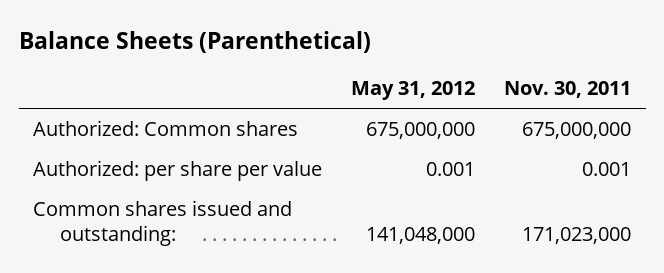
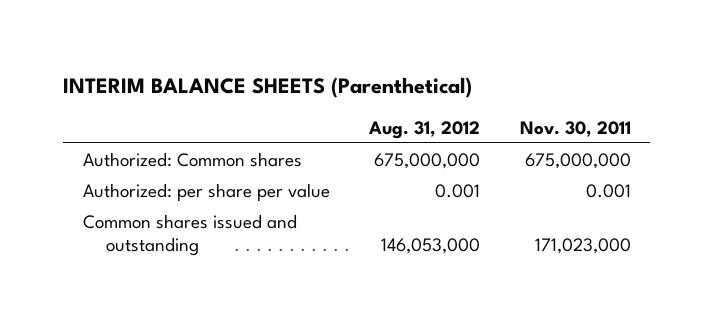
- Balance Sheets (Parenthetical)
+ INTERIM BALANCE SHEETS (Parenthetical)
- | May 31, 2012 | Nov. 30, 2011
+ | Aug. 31, 2012 | Nov. 30, 2011
- Common shares issued and outstanding: | 141,048,000 | 171,023,000
+ Common shares issued and outstanding | 146,053,000 | 171,023,000

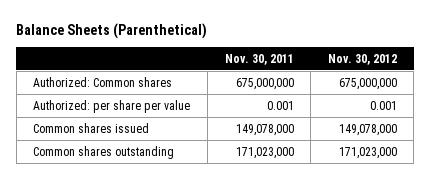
- INTERIM BALANCE SHEETS (Parenthetical)
+ Balance Sheets (Parenthetical)
- | Aug. 31, 2012 | Nov. 30, 2011
+ | Nov. 30, 2011 | Nov. 30, 2012
- Common shares issued and outstanding | 146,053,000 | 171,023,000
+ Common shares issued | 149,078,000 | 149,078,000
+ Common shares outstanding | 171,023,000 | 171,023,000

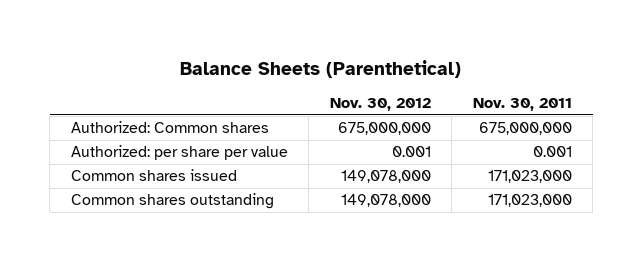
- | Nov. 30, 2011 | Nov. 30, 2012
+ | Nov. 30, 2012 | Nov. 30, 2011
- Common shares issued | 149,078,000 | 149,078,000
- Common shares outstanding | 171,023,000 | 171,023,000
+ Common shares issued | 149,078,000 | 171,023,000
+ Common shares outstanding | 149,078,000 | 171,023,000

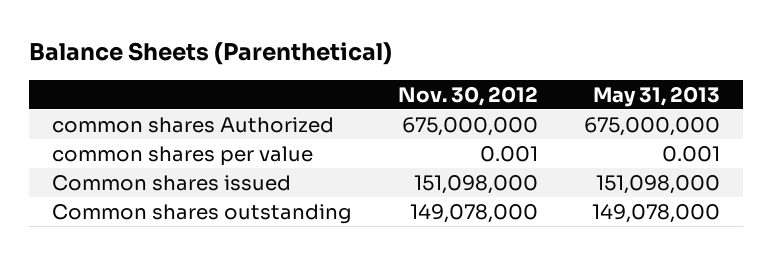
- | Nov. 30, 2012 | Nov. 30, 2011
+ | Nov. 30, 2012 | May 31, 2013
- Authorized: Common shares | 675,000,000 | 675,000,000
- Authorized: per share per value | 0.001 | 0.001
- Common shares issued | 149,078,000 | 171,023,000
+ common shares Authorized | 675,000,000 | 675,000,000
+ common shares per value | 0.001 | 0.001
+ Common shares issued | 151,098,000 | 151,098,000

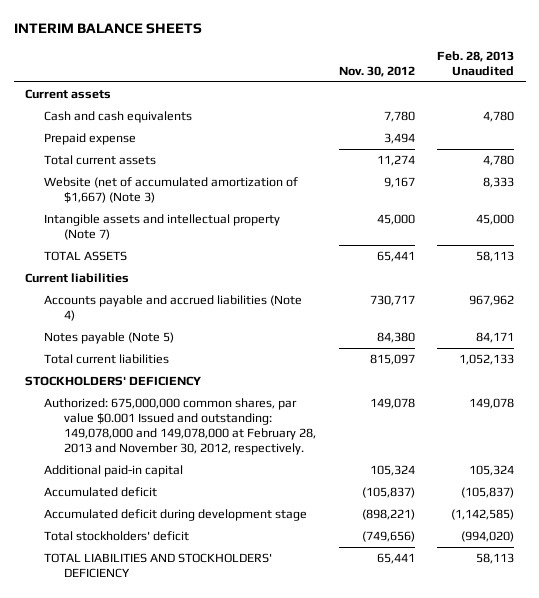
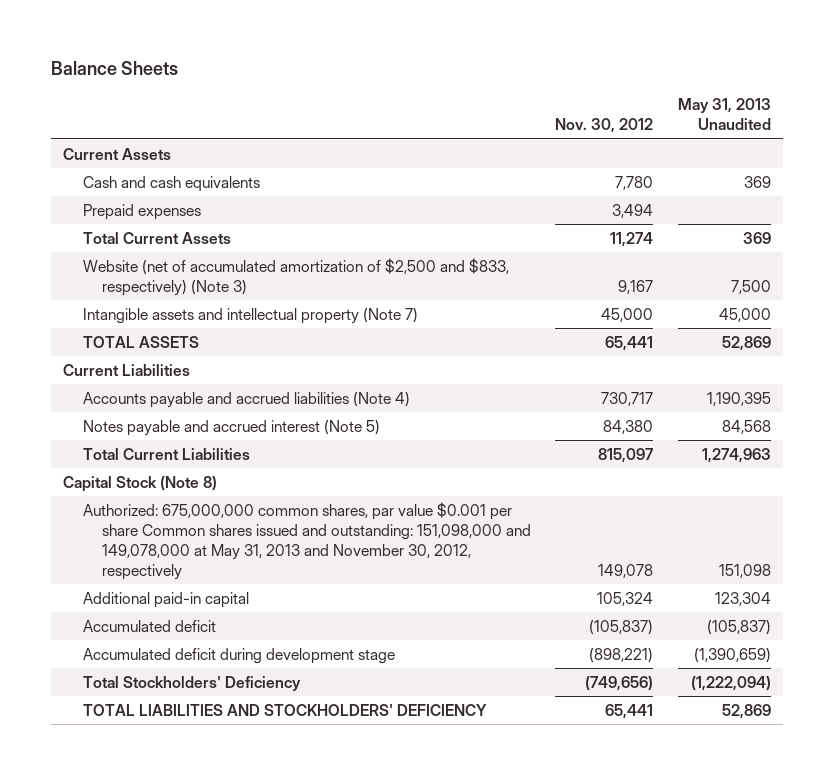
- INTERIM BALANCE SHEETS
+ Balance Sheets
- | Nov. 30, 2012 | Feb. 28, 2013 Unaudited
+ | Nov. 30, 2012 | May 31, 2013 Unaudited
- Current assets
+ Current Assets
- Prepaid expense | 3,494 |
- Total current assets | 11,274 | 4,780
- Website (net of accumulated amortization of $1,667) (Note 3) | 9,167 | 8,333
+ Prepaid expenses | 3,494 |
+ Total Current Assets | 11,274 | 369
+ Website (net of accumulated amortization of $2,500 and $833, respectively) (Note 3) | 9,167 | 7,500
- Current liabilities
+ Current Liabilities
- Notes payable (Note 5) | 84,380 | 84,171
- Total current liabilities | 815,097 | 1,052,133
- STOCKHOLDERS' DEFICIENCY
- Authorized: 675,000,000 common shares, par value $0.001 Issued and outstanding: 149,078,000 and 149,078,000 at February 28, 2013 and November 30, 2012, respectively. | 149,078 | 149,078
+ Notes payable and accrued interest (Note 5) | 84,380 | 84,568
+ Total Current Liabilities | 815,097 | 1,274,963
+ Capital Stock (Note 8)
+ Authorized: 675,000,000 common shares, par value $0.001 per share Common shares issued and outstanding: 151,098,000 and 149,078,000 at May 31, 2013 and November 30, 2012, respectively | 149,078 | 151,098
- Total stockholders' deficit | (749,656) | (994,020)
+ Total Stockholders' Deficiency | (749,656) | (1,222,094)

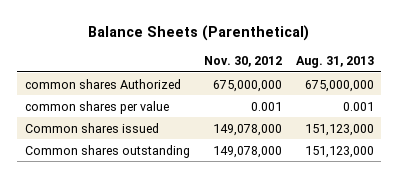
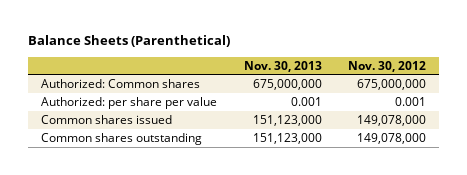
- | Nov. 30, 2012 | Aug. 31, 2013
+ | Nov. 30, 2013 | Nov. 30, 2012
- common shares Authorized | 675,000,000 | 675,000,000
- common shares per value | 0.001 | 0.001
+ Authorized: Common shares | 675,000,000 | 675,000,000
+ Authorized: per share per value | 0.001 | 0.001

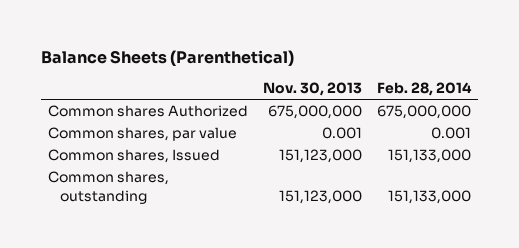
- | Nov. 30, 2013 | Nov. 30, 2012
+ | Nov. 30, 2013 | Feb. 28, 2014
- Authorized: Common shares | 675,000,000 | 675,000,000
- Authorized: per share per value | 0.001 | 0.001
- Common shares issued | 151,123,000 | 149,078,000
- Common shares outstanding | 151,123,000 | 149,078,000
+ Common shares Authorized | 675,000,000 | 675,000,000
+ Common shares, par value | 0.001 | 0.001
+ Common shares, Issued | 151,123,000 | 151,133,000
+ Common shares, outstanding | 151,123,000 | 151,133,000

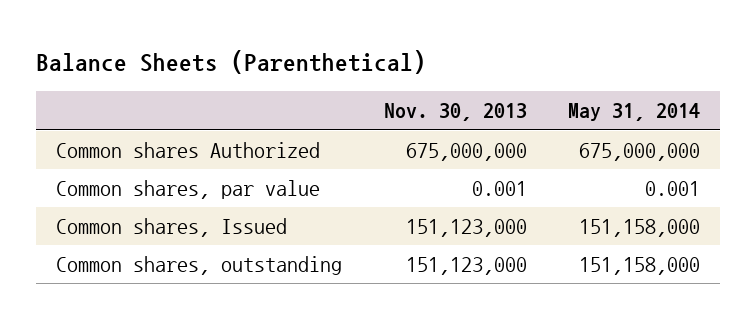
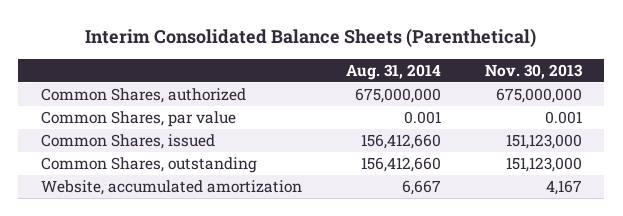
- Balance Sheets (Parenthetical)
+ Interim Consolidated Balance Sheets (Parenthetical)
- | Nov. 30, 2013 | May 31, 2014
+ | Aug. 31, 2014 | Nov. 30, 2013
- Common shares Authorized | 675,000,000 | 675,000,000
- Common shares, par value | 0.001 | 0.001
- Common shares, Issued | 151,123,000 | 151,158,000
- Common shares, outstanding | 151,123,000 | 151,158,000
+ Common Shares, authorized | 675,000,000 | 675,000,000
+ Common Shares, par value | 0.001 | 0.001
+ Common Shares, issued | 156,412,660 | 151,123,000
+ Common Shares, outstanding | 156,412,660 | 151,123,000
+ Website, accumulated amortization | 6,667 | 4,167

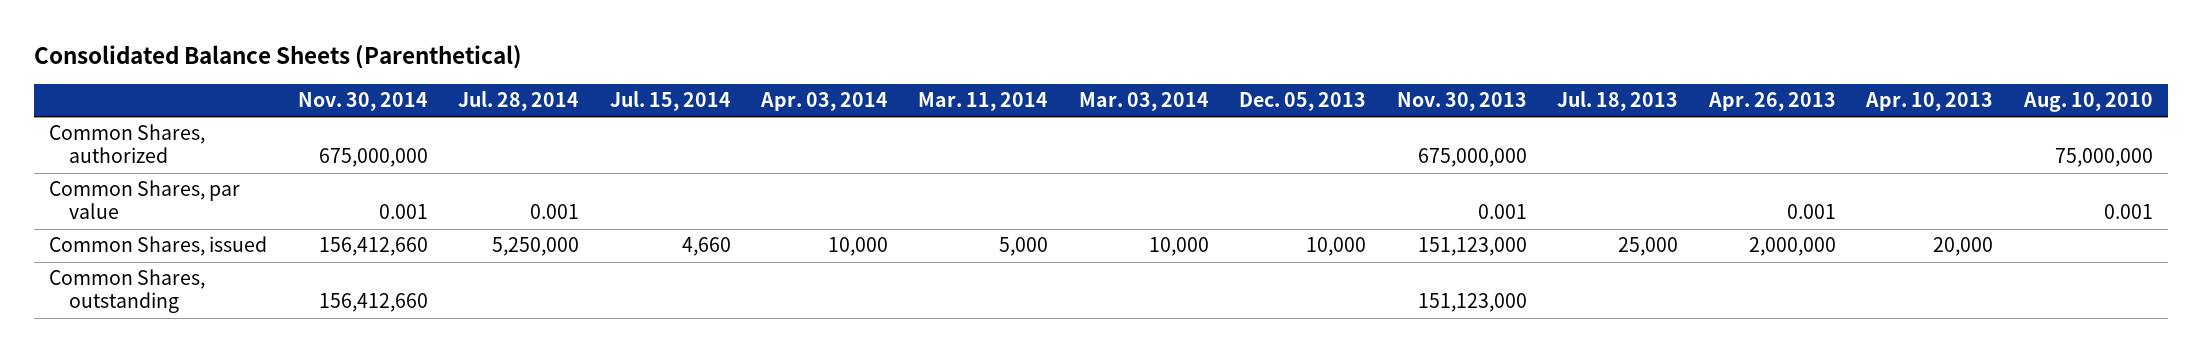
- Interim Consolidated Balance Sheets (Parenthetical)
+ Consolidated Balance Sheets (Parenthetical)
- | Aug. 31, 2014 | Nov. 30, 2013
+ | Nov. 30, 2014 | Jul. 28, 2014 | Jul. 15, 2014 | Apr. 03, 2014 | Mar. 11, 2014 | Mar. 03, 2014 | Dec. 05, 2013 | Nov. 30, 2013 | Jul. 18, 2013 | Apr. 26, 2013 | Apr. 10, 2013 | Aug. 10, 2010
- Website, accumulated amortization | 6,667 | 4,167

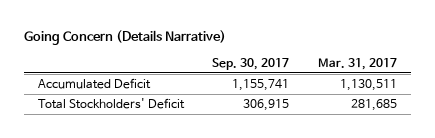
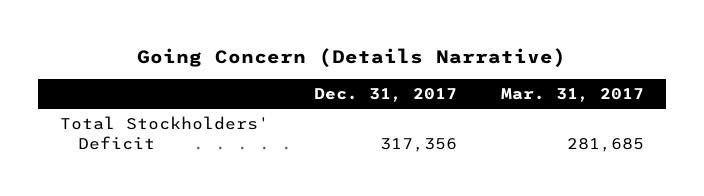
- | Sep. 30, 2017 | Mar. 31, 2017
+ | Dec. 31, 2017 | Mar. 31, 2017
- Accumulated Deficit | 1,155,741 | 1,130,511

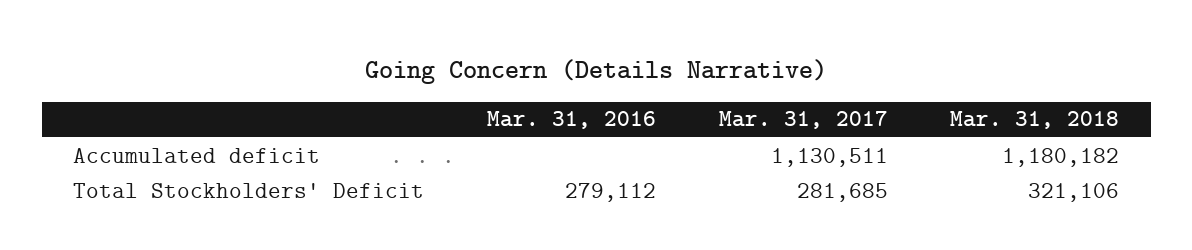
- | Dec. 31, 2017 | Mar. 31, 2017
+ | Mar. 31, 2016 | Mar. 31, 2017 | Mar. 31, 2018
+ Accumulated deficit | | 1,130,511 | 1,180,182

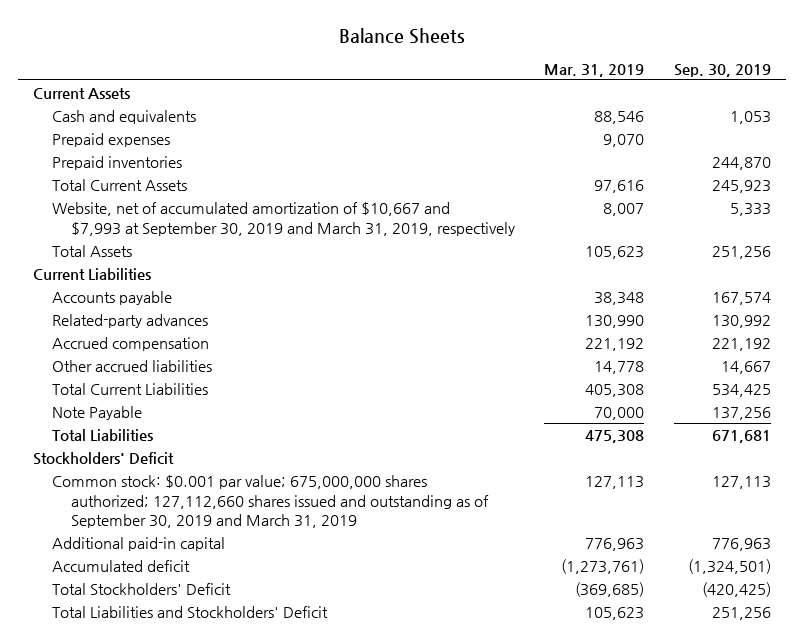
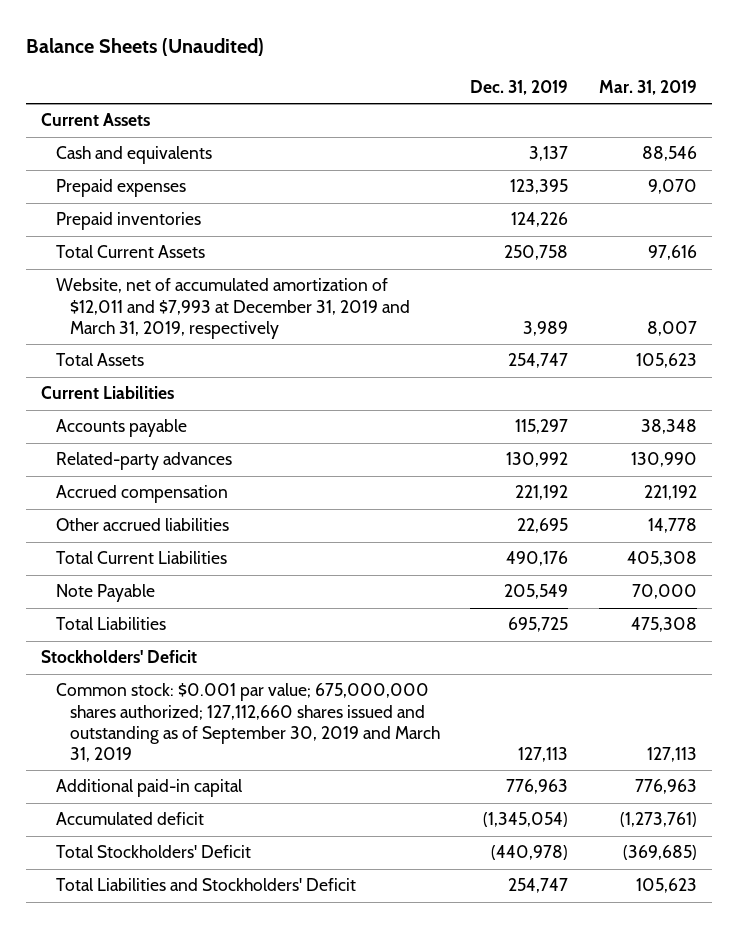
- Balance Sheets
+ Balance Sheets (Unaudited)
- | Mar. 31, 2019 | Sep. 30, 2019
+ | Dec. 31, 2019 | Mar. 31, 2019
- Website, net of accumulated amortization of $10,667 and $7,993 at September 30, 2019 and March 31, 2019, respectively | 8,007 | 5,333
+ Website, net of accumulated amortization of $12,011 and $7,993 at December 31, 2019 and March 31, 2019, respectively | 3,989 | 8,007

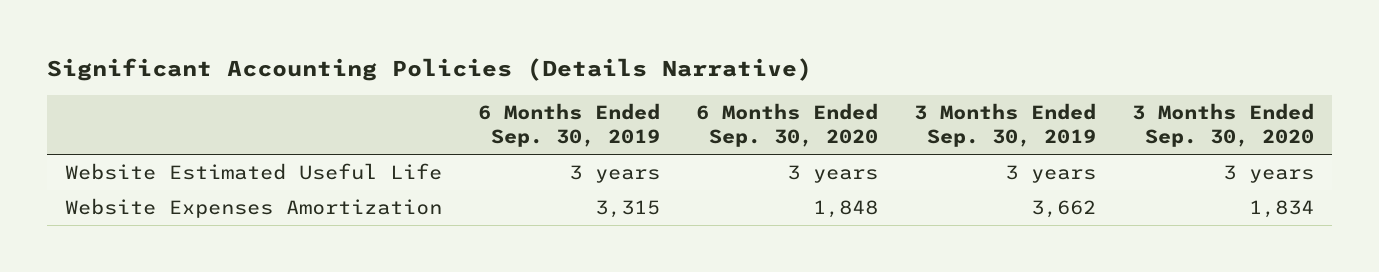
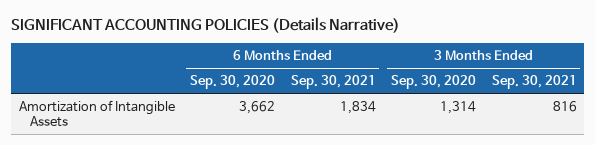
- Significant Accounting Policies (Details Narrative)
+ SIGNIFICANT ACCOUNTING POLICIES (Details Narrative)
- | 6 Months Ended Sep. 30, 2019 | 6 Months Ended Sep. 30, 2020 | 3 Months Ended Sep. 30, 2019 | 3 Months Ended Sep. 30, 2020
+ | 6 Months Ended Sep. 30, 2020 | 6 Months Ended Sep. 30, 2021 | 3 Months Ended Sep. 30, 2020 | 3 Months Ended Sep. 30, 2021
- Website Estimated Useful Life | 3 years | 3 years | 3 years | 3 years
- Website Expenses Amortization | 3,315 | 1,848 | 3,662 | 1,834
+ Amortization of Intangible Assets | 3,662 | 1,834 | 1,314 | 816

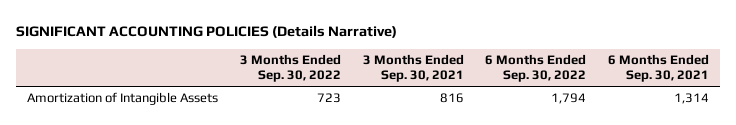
- | 6 Months Ended Sep. 30, 2020 | 6 Months Ended Sep. 30, 2021 | 3 Months Ended Sep. 30, 2020 | 3 Months Ended Sep. 30, 2021
+ | 3 Months Ended Sep. 30, 2022 | 3 Months Ended Sep. 30, 2021 | 6 Months Ended Sep. 30, 2022 | 6 Months Ended Sep. 30, 2021
- Amortization of Intangible Assets | 3,662 | 1,834 | 1,314 | 816
+ Amortization of Intangible Assets | 723 | 816 | 1,794 | 1,314

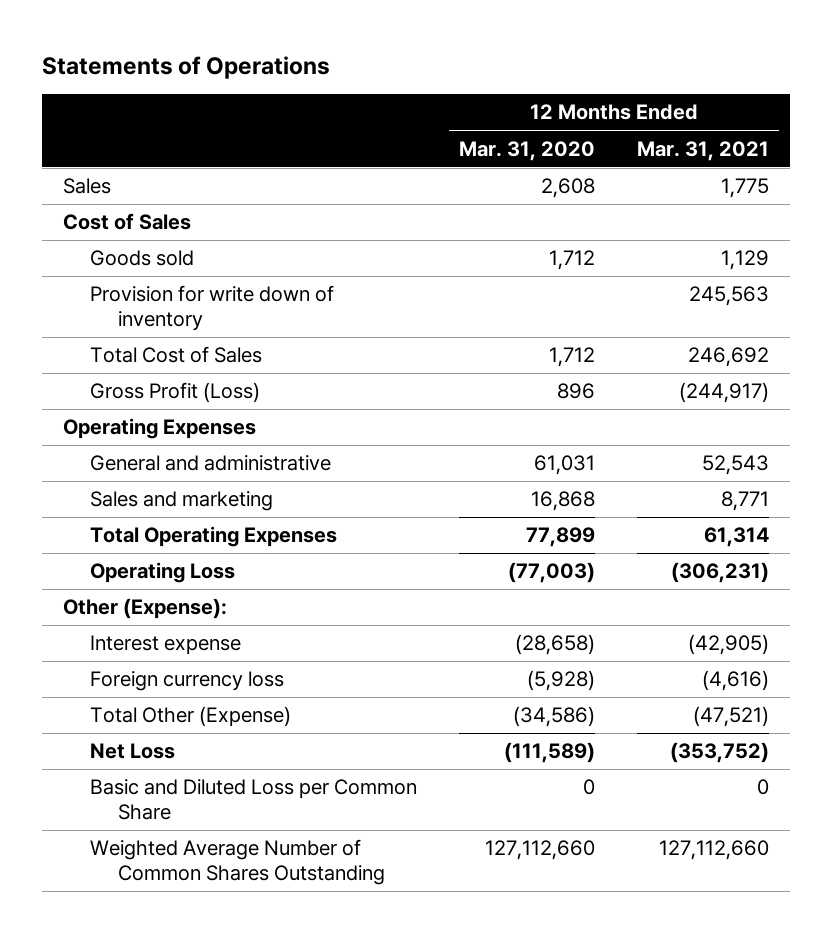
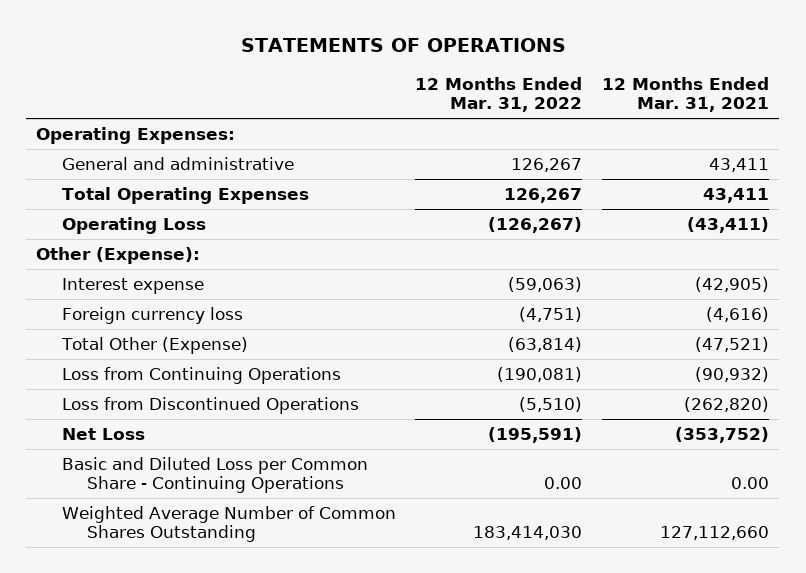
- Statements of Operations
+ STATEMENTS OF OPERATIONS
- | 12 Months Ended Mar. 31, 2020 | 12 Months Ended Mar. 31, 2021
+ | 12 Months Ended Mar. 31, 2022 | 12 Months Ended Mar. 31, 2021
- Sales | 2,608 | 1,775
- Cost of Sales
- Goods sold | 1,712 | 1,129
- Provision for write down of inventory | | 245,563
- Total Cost of Sales | 1,712 | 246,692
- Gross Profit (Loss) | 896 | (244,917)
- Operating Expenses
- General and administrative | 61,031 | 52,543
- Sales and marketing | 16,868 | 8,771
- Total Operating Expenses | 77,899 | 61,314
- Operating Loss | (77,003) | (306,231)
+ Operating Expenses:
+ General and administrative | 126,267 | 43,411
+ Total Operating Expenses | 126,267 | 43,411
+ Operating Loss | (126,267) | (43,411)
+ Loss from Continuing Operations | (190,081) | (90,932)
+ Loss from Discontinued Operations | (5,510) | (262,820)
- Basic and Diluted Loss per Common Share | 0 | 0
+ Basic and Diluted Loss per Common Share - Continuing Operations | 0.00 | 0.00

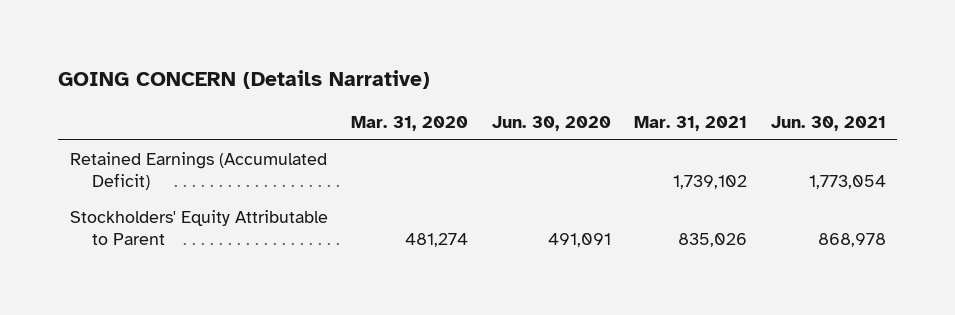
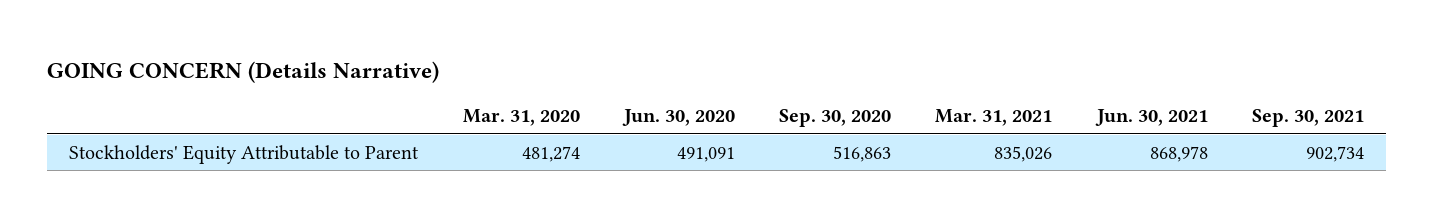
- | Mar. 31, 2020 | Jun. 30, 2020 | Mar. 31, 2021 | Jun. 30, 2021
+ | Mar. 31, 2020 | Jun. 30, 2020 | Sep. 30, 2020 | Mar. 31, 2021 | Jun. 30, 2021 | Sep. 30, 2021
- Retained Earnings (Accumulated Deficit) | | | 1,739,102 | 1,773,054

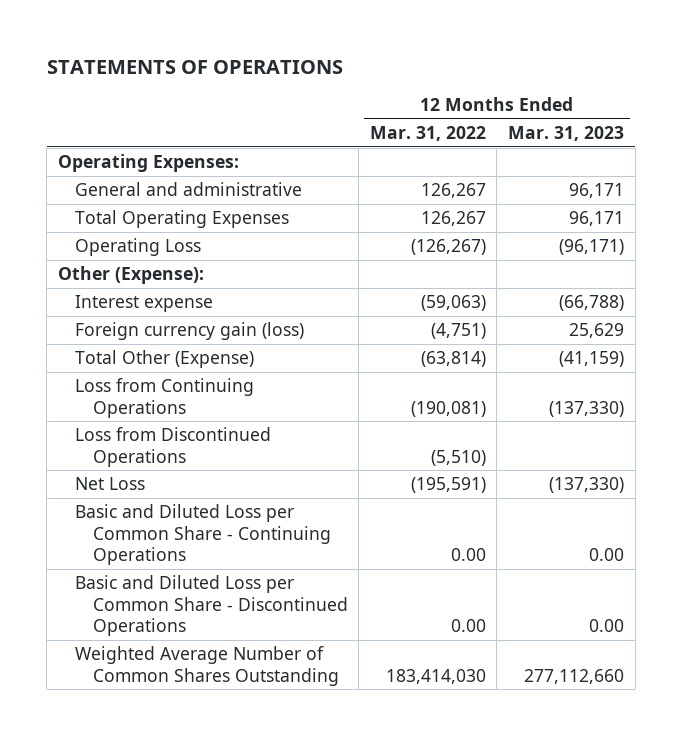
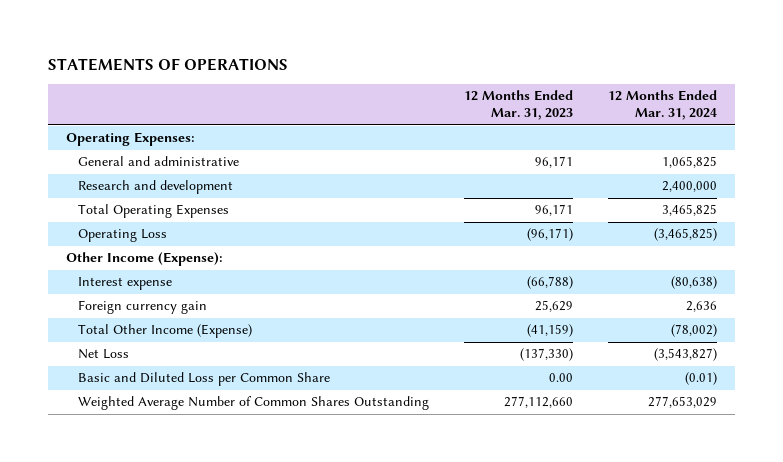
- | 12 Months Ended Mar. 31, 2022 | 12 Months Ended Mar. 31, 2023
+ | 12 Months Ended Mar. 31, 2023 | 12 Months Ended Mar. 31, 2024
+ Research and development | | 2,400,000
- Other (Expense):
+ Other Income (Expense):
- Foreign currency gain (loss) | (4,751) | 25,629
- Total Other (Expense) | (63,814) | (41,159)
- Loss from Continuing Operations | (190,081) | (137,330)
- Loss from Discontinued Operations | (5,510) |
+ Foreign currency gain | 25,629 | 2,636
+ Total Other Income (Expense) | (41,159) | (78,002)
- Basic and Diluted Loss per Common Share - Continuing Operations | 0.00 | 0.00
- Basic and Diluted Loss per Common Share - Discontinued Operations | 0.00 | 0.00
+ Basic and Diluted Loss per Common Share | 0.00 | (0.01)

